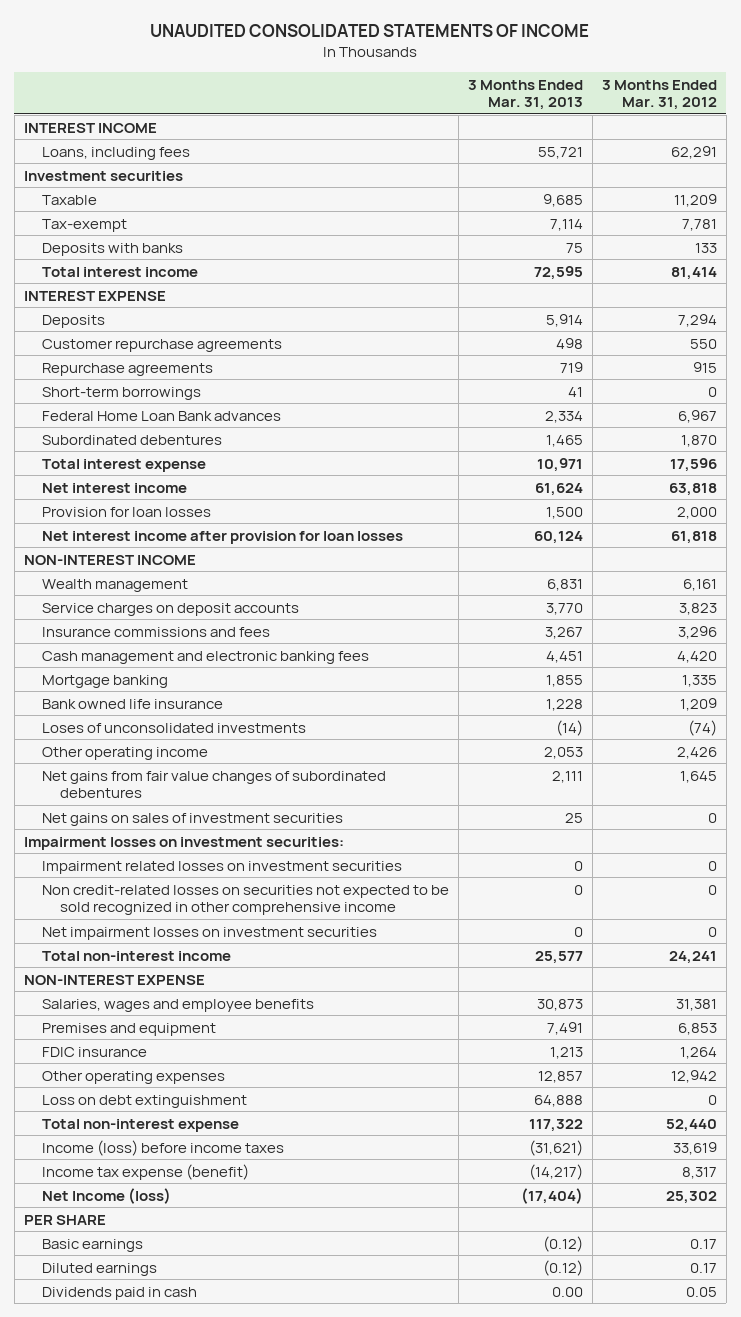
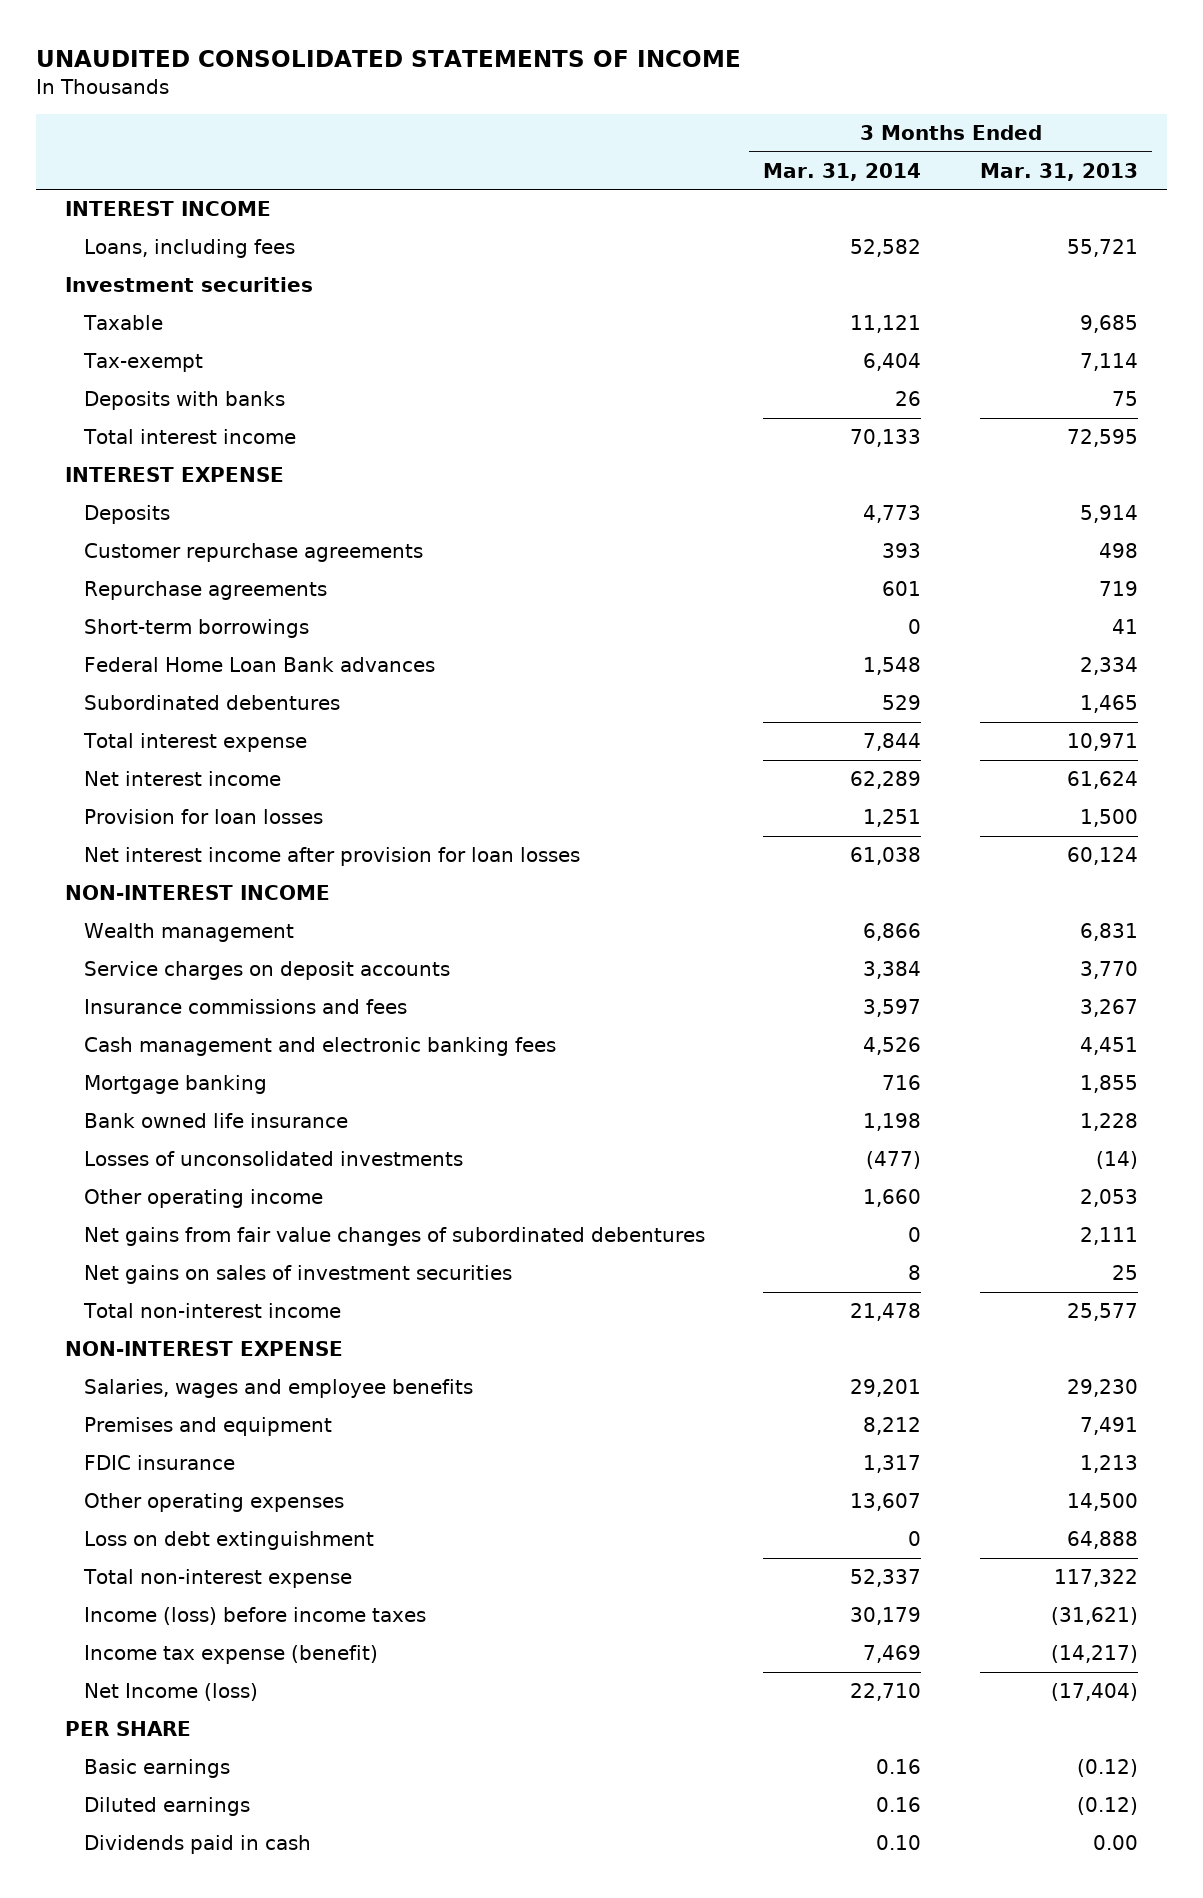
- | 3 Months Ended Mar. 31, 2013 | 3 Months Ended Mar. 31, 2012
+ | 3 Months Ended Mar. 31, 2014 | 3 Months Ended Mar. 31, 2013
- Loses of unconsolidated investments | (14) | (74)
+ Losses of unconsolidated investments | (477) | (14)
- Impairment losses on investment securities:
- Impairment related losses on investment securities | 0 | 0
- Non credit-related losses on securities not expected to be sold recognized in other comprehensive income | 0 | 0
- Net impairment losses on investment securities | 0 | 0
- Salaries, wages and employee benefits | 30,873 | 31,381
+ Salaries, wages and employee benefits | 29,201 | 29,230
- Other operating expenses | 12,857 | 12,942
+ Other operating expenses | 13,607 | 14,500

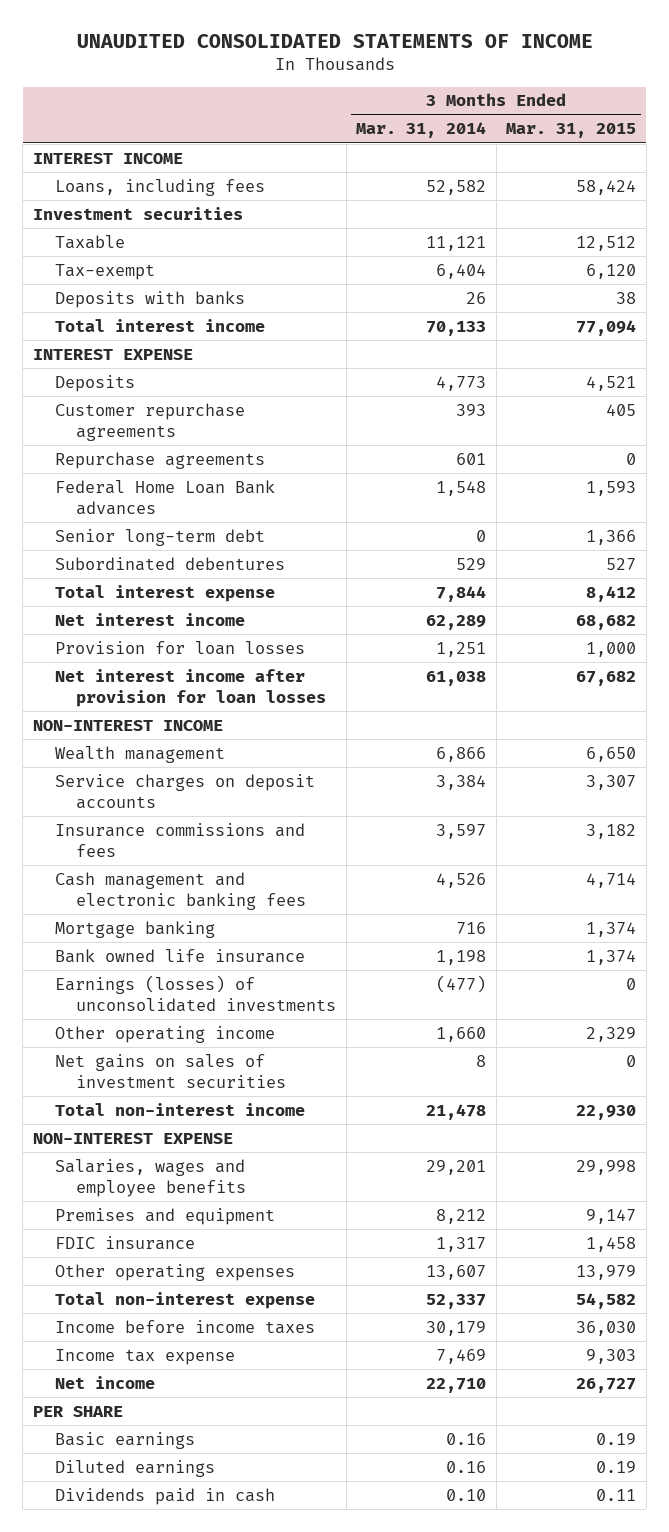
- | 3 Months Ended Mar. 31, 2014 | 3 Months Ended Mar. 31, 2013
+ | 3 Months Ended Mar. 31, 2014 | 3 Months Ended Mar. 31, 2015
- Short-term borrowings | 0 | 41
+ Senior long-term debt | 0 | 1,366
- Losses of unconsolidated investments | (477) | (14)
+ Earnings (losses) of unconsolidated investments | (477) | 0
- Net gains from fair value changes of subordinated debentures | 0 | 2,111
- Loss on debt extinguishment | 0 | 64,888
- Income (loss) before income taxes | 30,179 | (31,621)
- Income tax expense (benefit) | 7,469 | (14,217)
- Net Income (loss) | 22,710 | (17,404)
+ Income before income taxes | 30,179 | 36,030
+ Income tax expense | 7,469 | 9,303
+ Net income | 22,710 | 26,727

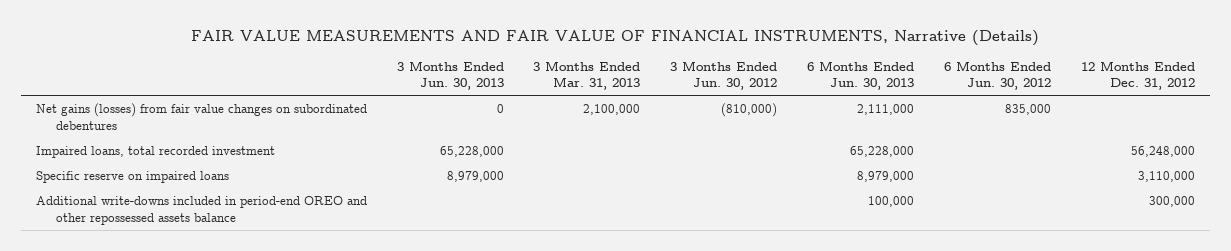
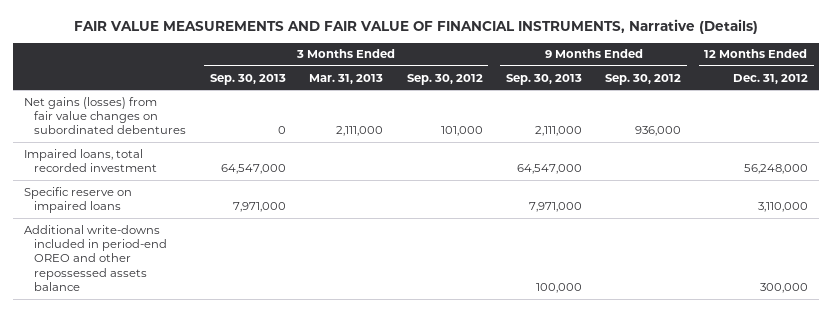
- | 3 Months Ended Jun. 30, 2013 | 3 Months Ended Mar. 31, 2013 | 3 Months Ended Jun. 30, 2012 | 6 Months Ended Jun. 30, 2013 | 6 Months Ended Jun. 30, 2012 | 12 Months Ended Dec. 31, 2012
+ | 3 Months Ended Sep. 30, 2013 | 3 Months Ended Mar. 31, 2013 | 3 Months Ended Sep. 30, 2012 | 9 Months Ended Sep. 30, 2013 | 9 Months Ended Sep. 30, 2012 | 12 Months Ended Dec. 31, 2012
- Net gains (losses) from fair value changes on subordinated debentures | 0 | 2,100,000 | (810,000) | 2,111,000 | 835,000 |
+ Net gains (losses) from fair value changes on subordinated debentures | 0 | 2,111,000 | 101,000 | 2,111,000 | 936,000 |

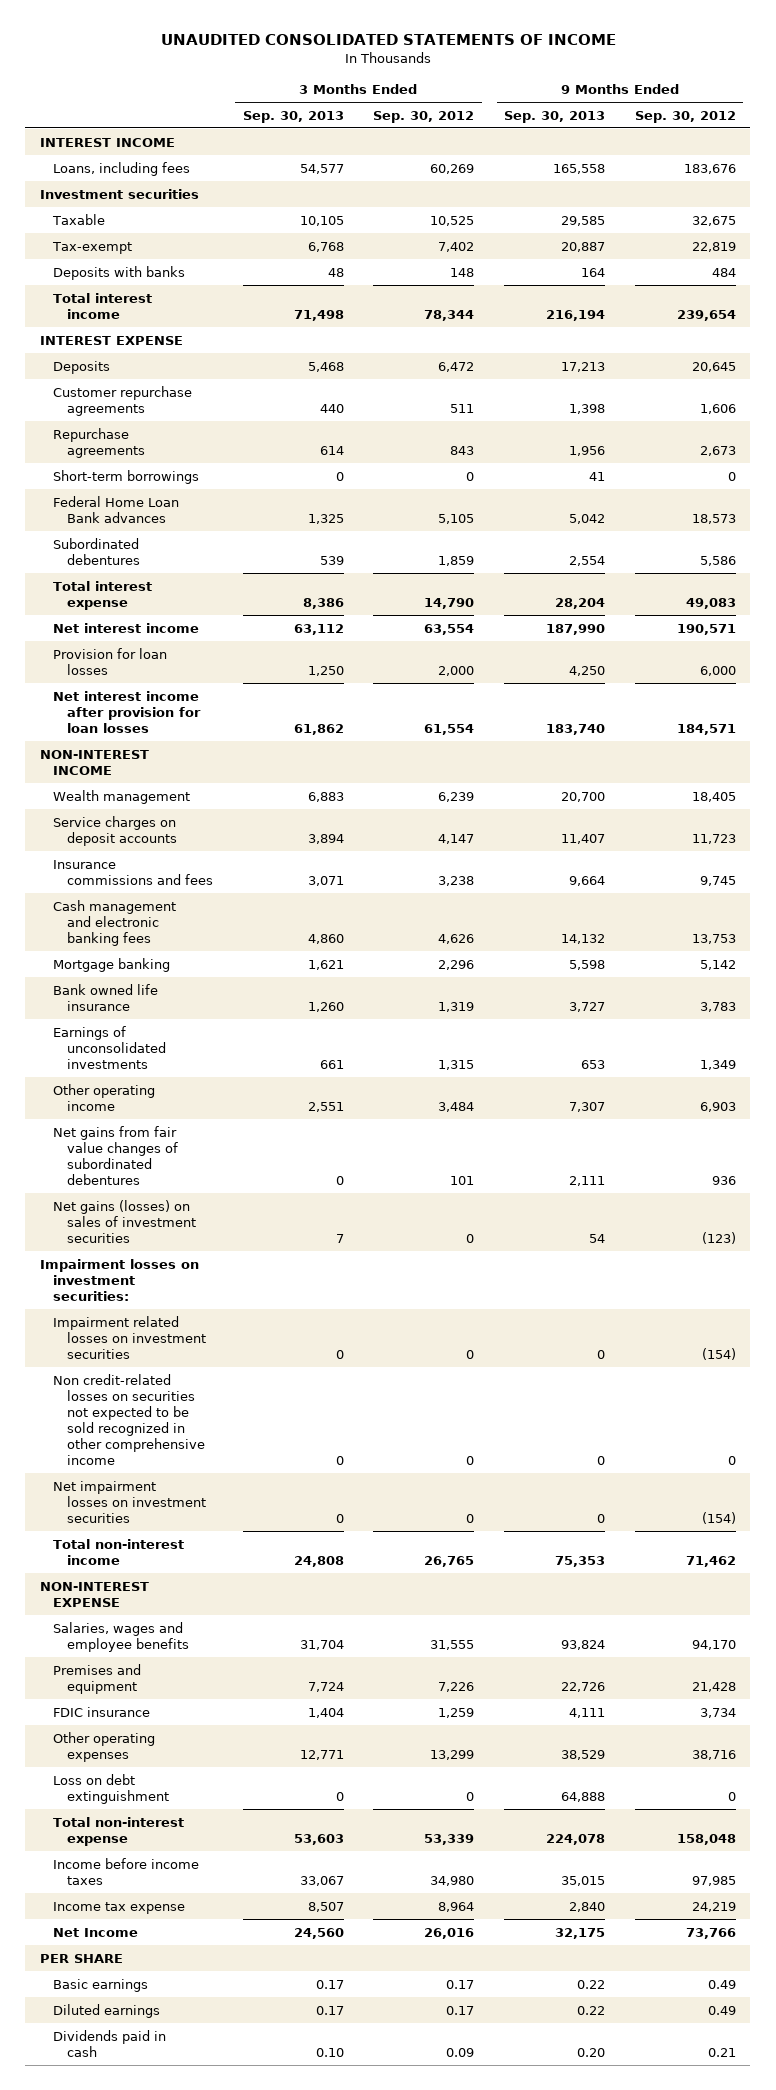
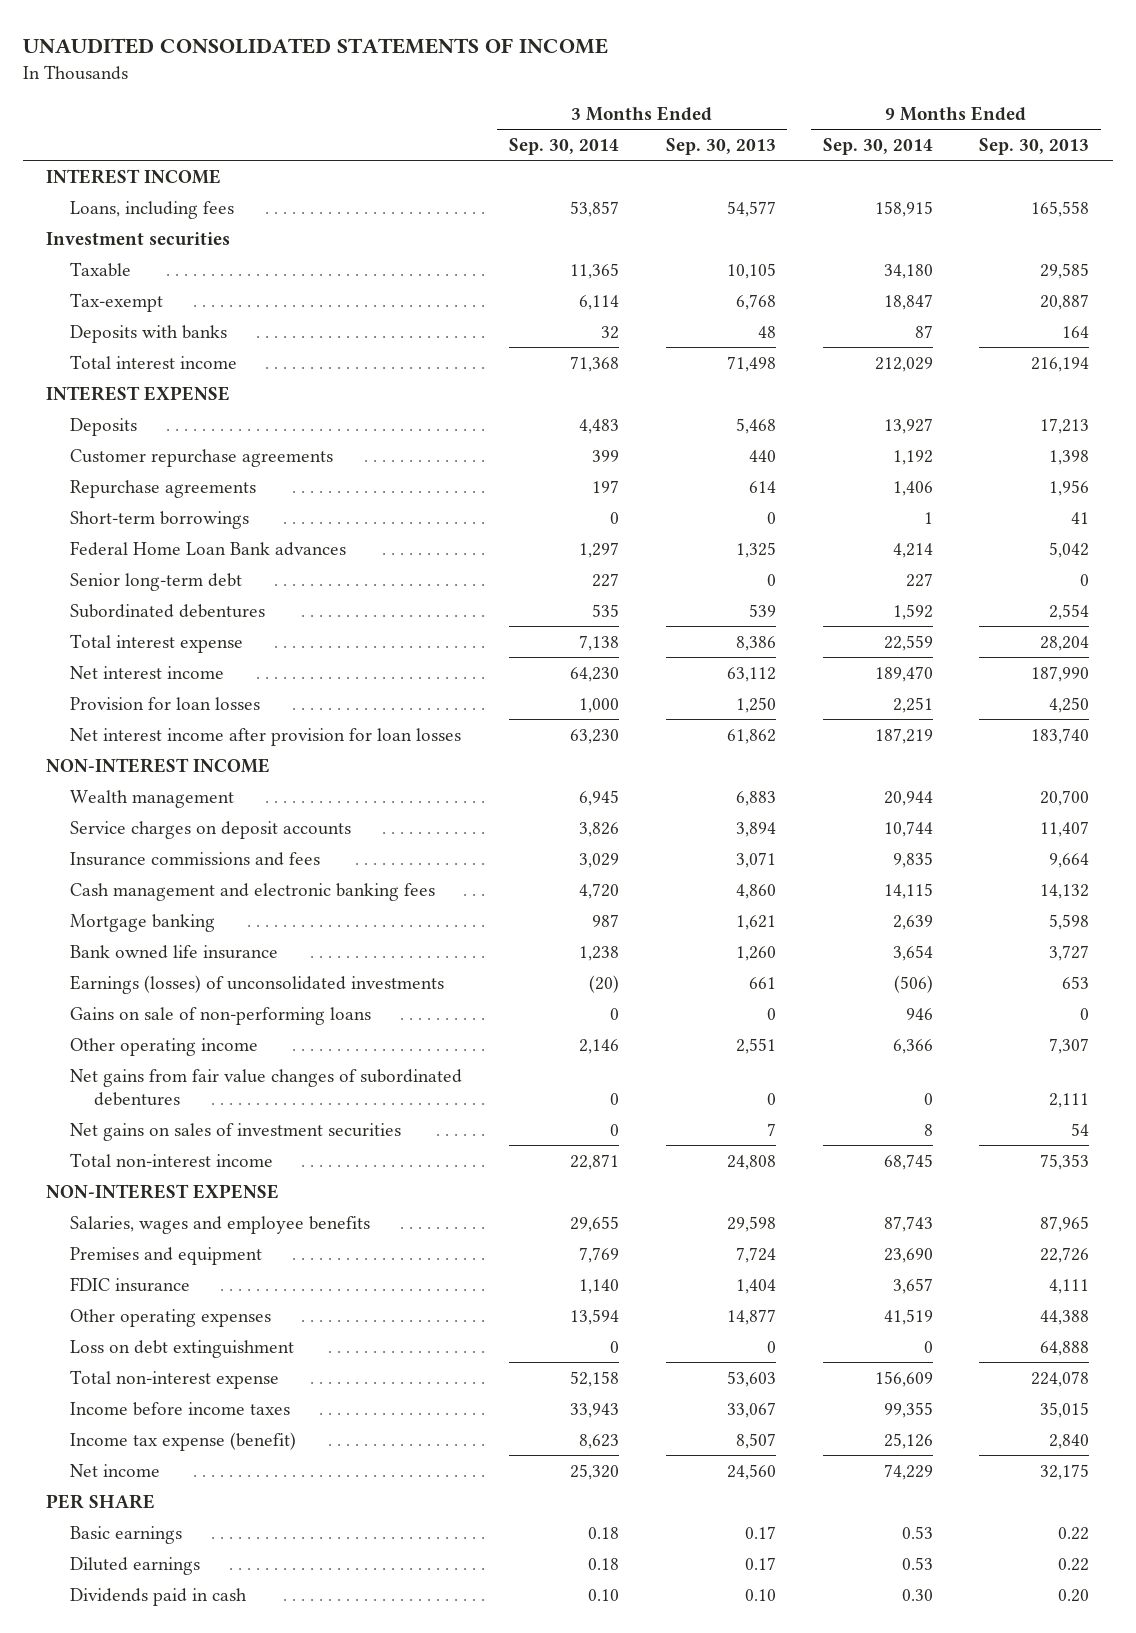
- | 3 Months Ended Sep. 30, 2013 | 3 Months Ended Sep. 30, 2012 | 9 Months Ended Sep. 30, 2013 | 9 Months Ended Sep. 30, 2012
+ | 3 Months Ended Sep. 30, 2014 | 3 Months Ended Sep. 30, 2013 | 9 Months Ended Sep. 30, 2014 | 9 Months Ended Sep. 30, 2013
+ Senior long-term debt | 227 | 0 | 227 | 0
- Earnings of unconsolidated investments | 661 | 1,315 | 653 | 1,349
+ Earnings (losses) of unconsolidated investments | (20) | 661 | (506) | 653
+ Gains on sale of non-performing loans | 0 | 0 | 946 | 0
- Net gains (losses) on sales of investment securities | 7 | 0 | 54 | (123)
- Impairment losses on investment securities:
- Impairment related losses on investment securities | 0 | 0 | 0 | (154)
- Non credit-related losses on securities not expected to be sold recognized in other comprehensive income | 0 | 0 | 0 | 0
- Net impairment losses on investment securities | 0 | 0 | 0 | (154)
+ Net gains on sales of investment securities | 0 | 7 | 8 | 54
- Salaries, wages and employee benefits | 31,704 | 31,555 | 93,824 | 94,170
+ Salaries, wages and employee benefits | 29,655 | 29,598 | 87,743 | 87,965
- Other operating expenses | 12,771 | 13,299 | 38,529 | 38,716
+ Other operating expenses | 13,594 | 14,877 | 41,519 | 44,388
- Income tax expense | 8,507 | 8,964 | 2,840 | 24,219
- Net Income | 24,560 | 26,016 | 32,175 | 73,766
+ Income tax expense (benefit) | 8,623 | 8,507 | 25,126 | 2,840
+ Net income | 25,320 | 24,560 | 74,229 | 32,175

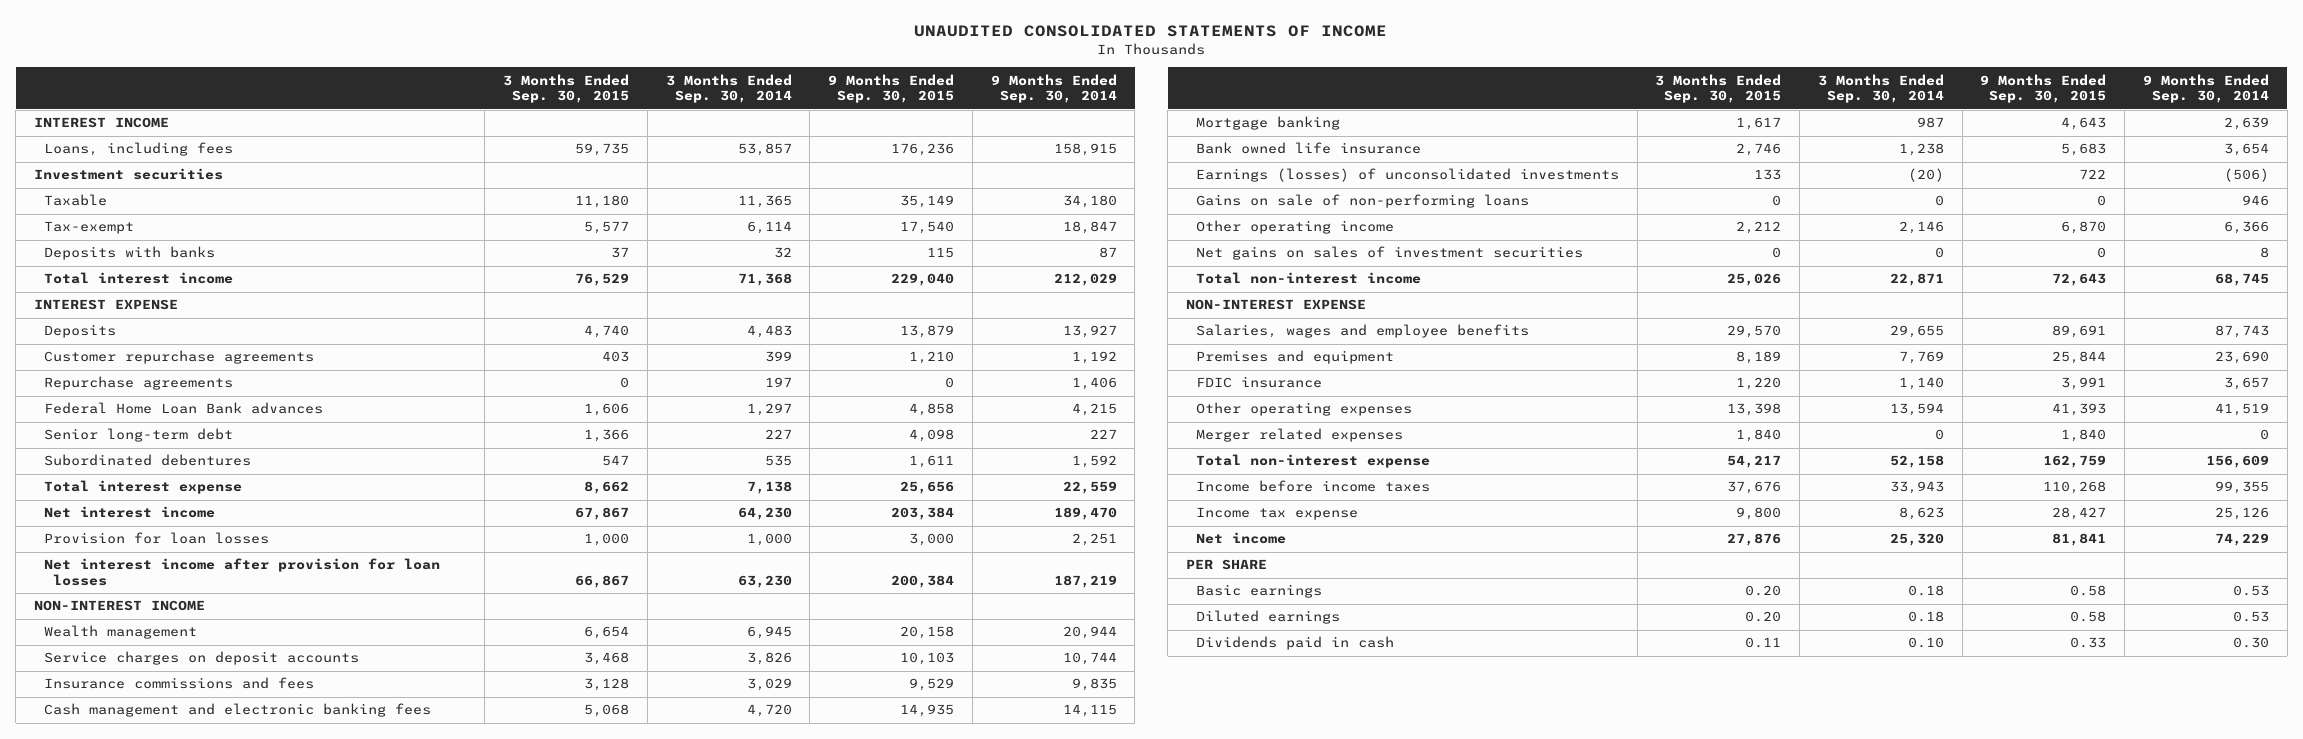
- | 3 Months Ended Sep. 30, 2014 | 3 Months Ended Sep. 30, 2013 | 9 Months Ended Sep. 30, 2014 | 9 Months Ended Sep. 30, 2013
+ | 3 Months Ended Sep. 30, 2015 | 3 Months Ended Sep. 30, 2014 | 9 Months Ended Sep. 30, 2015 | 9 Months Ended Sep. 30, 2014
- Short-term borrowings | 0 | 0 | 1 | 41
- Federal Home Loan Bank advances | 1,297 | 1,325 | 4,214 | 5,042
+ Federal Home Loan Bank advances | 1,606 | 1,297 | 4,858 | 4,215
- Net gains from fair value changes of subordinated debentures | 0 | 0 | 0 | 2,111
- Loss on debt extinguishment | 0 | 0 | 0 | 64,888
+ Merger related expenses | 1,840 | 0 | 1,840 | 0
- Income tax expense (benefit) | 8,623 | 8,507 | 25,126 | 2,840
+ Income tax expense | 9,800 | 8,623 | 28,427 | 25,126

